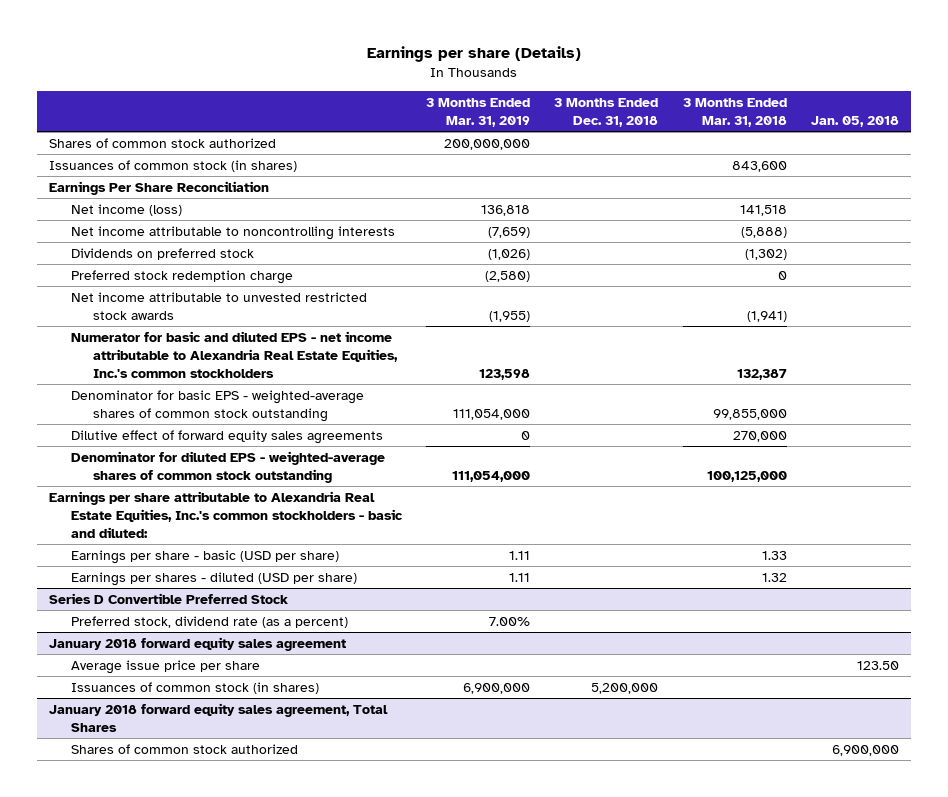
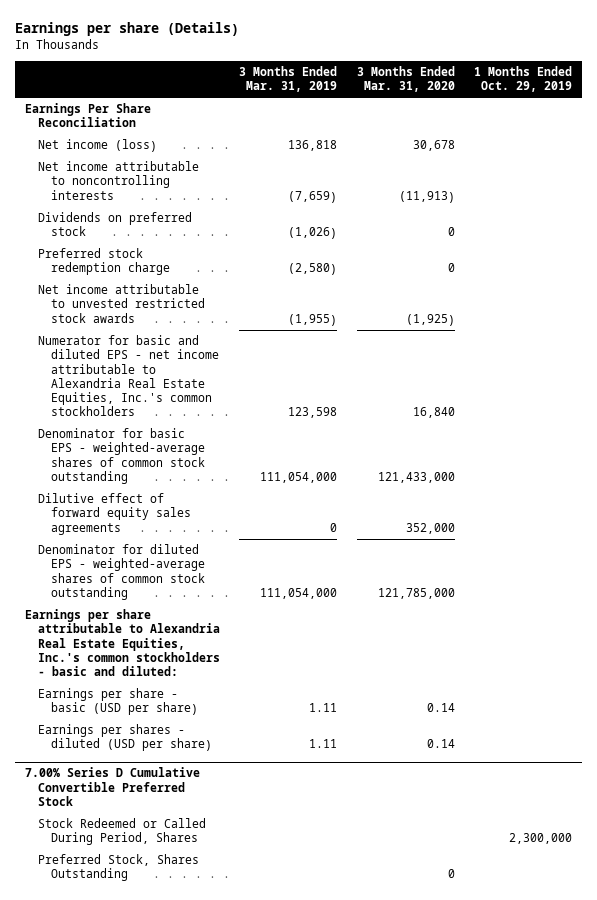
- | 3 Months Ended Mar. 31, 2019 | 3 Months Ended Dec. 31, 2018 | 3 Months Ended Mar. 31, 2018 | Jan. 05, 2018
+ | 3 Months Ended Mar. 31, 2019 | 3 Months Ended Mar. 31, 2020 | 1 Months Ended Oct. 29, 2019
- Shares of common stock authorized | 200,000,000 | | |
- Issuances of common stock (in shares) | | | 843,600 |
- Series D Convertible Preferred Stock
- Preferred stock, dividend rate (as a percent) | 7.00% | | |
- January 2018 forward equity sales agreement
- Average issue price per share | | | | 123.50
- Issuances of common stock (in shares) | 6,900,000 | 5,200,000 | |
- January 2018 forward equity sales agreement, Total Shares
- Shares of common stock authorized | | | | 6,900,000
+ 7.00% Series D Cumulative Convertible Preferred Stock
+ Stock Redeemed or Called During Period, Shares | | | 2,300,000
+ Preferred Stock, Shares Outstanding | | 0 |

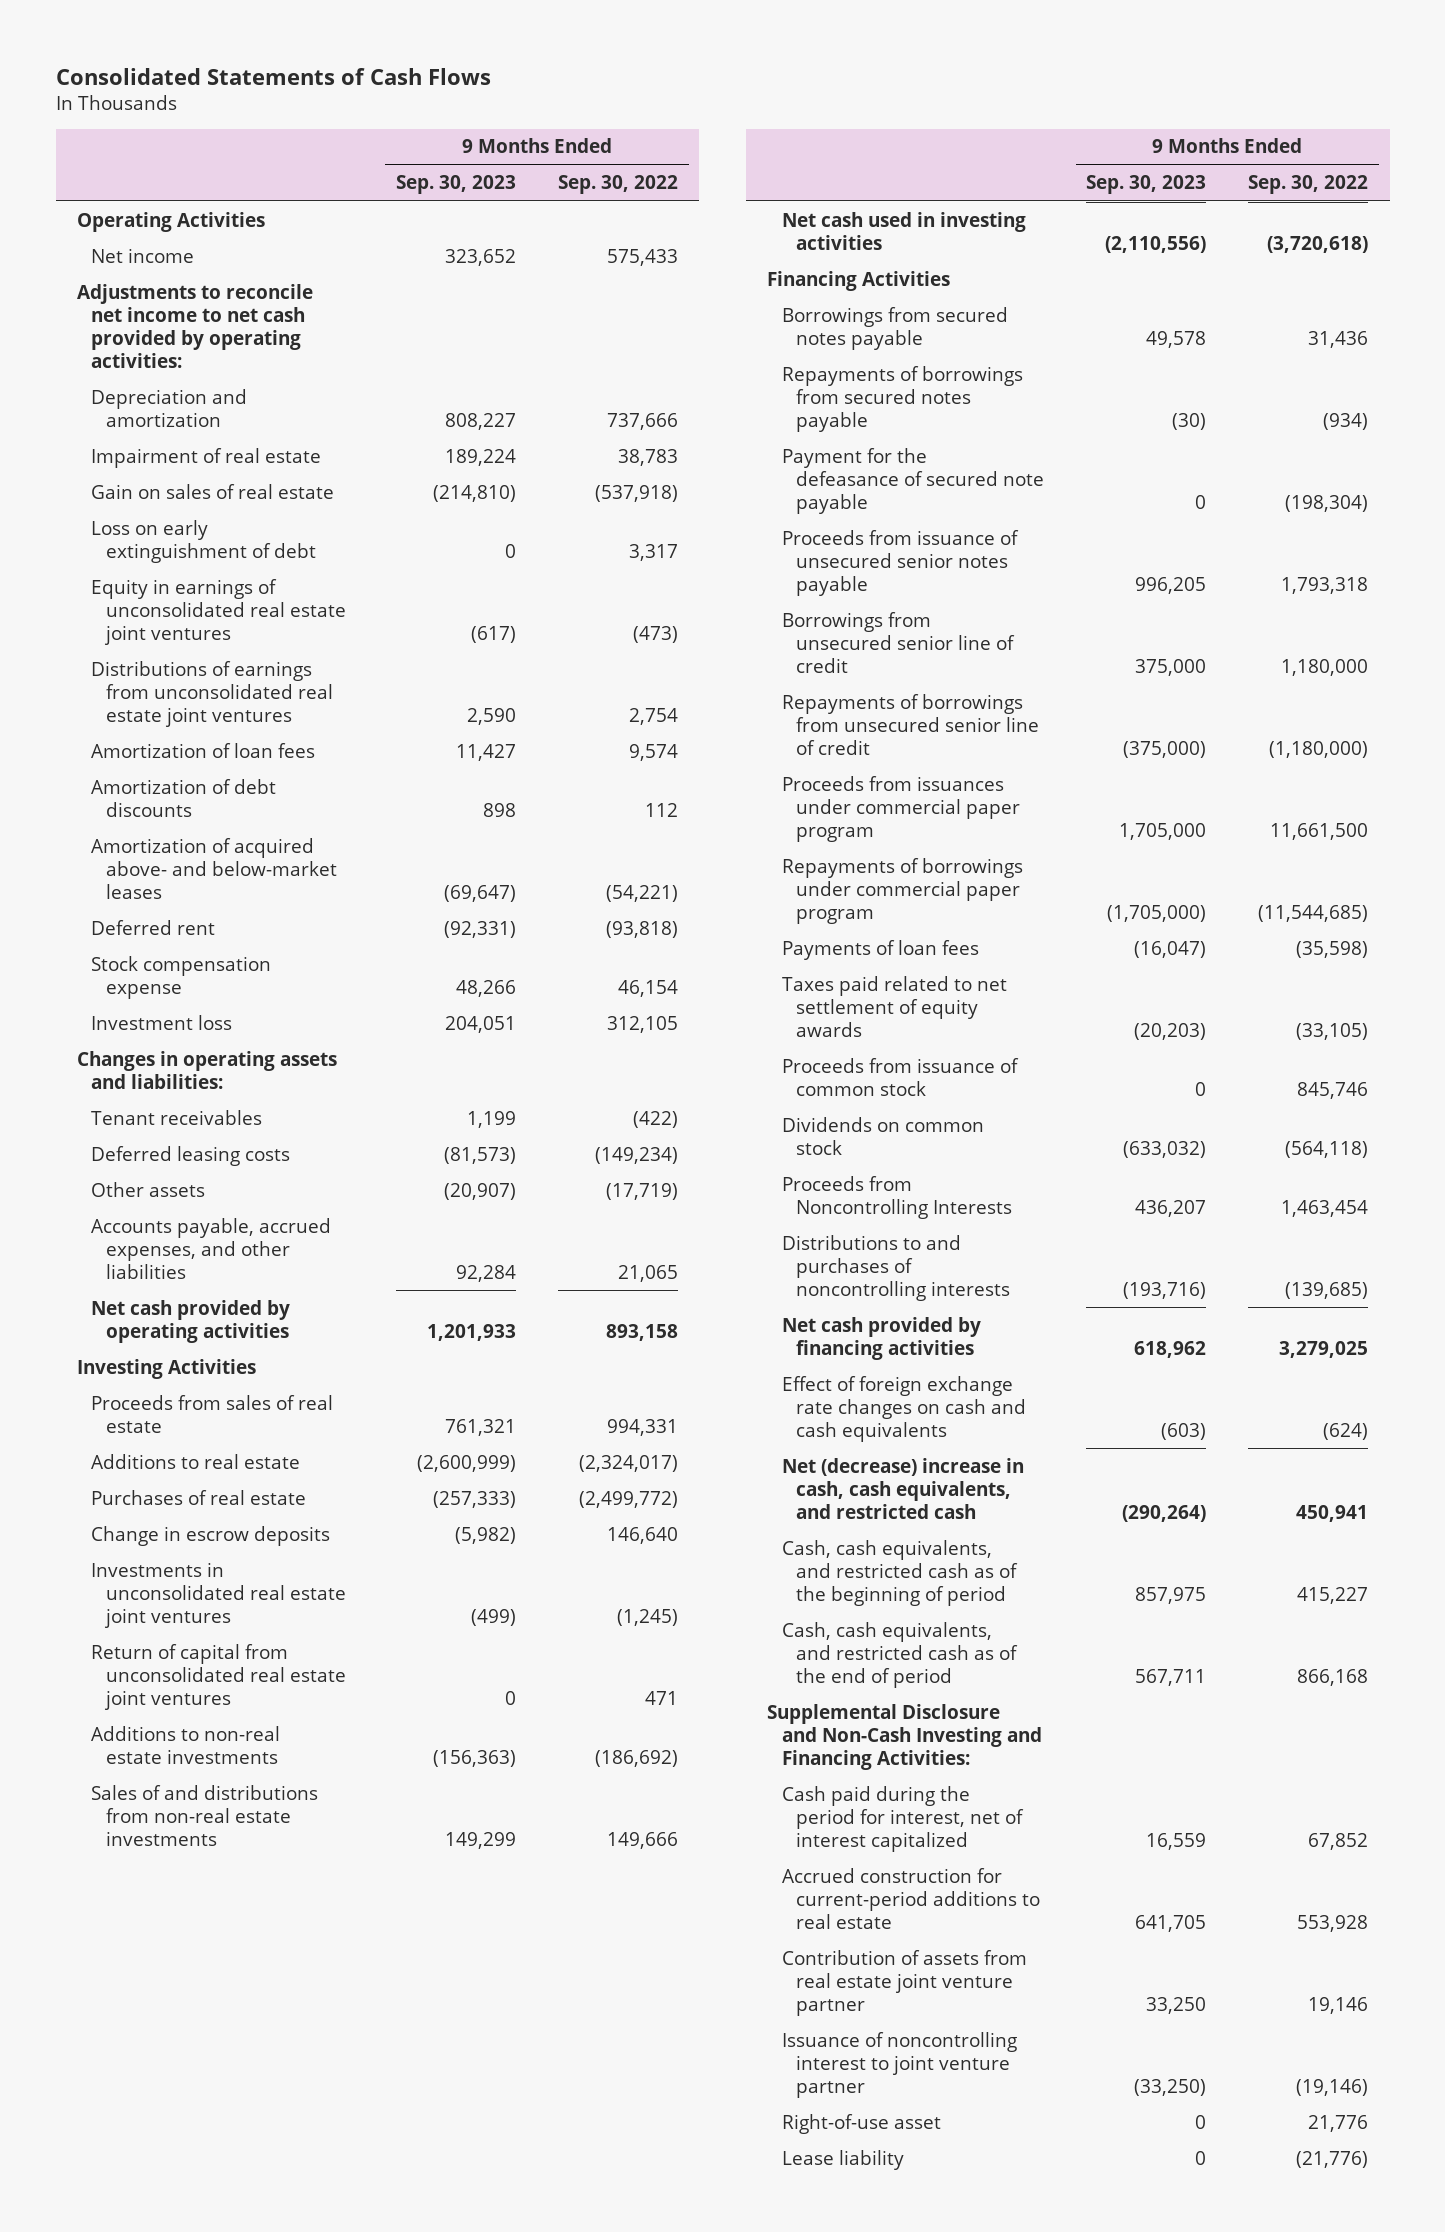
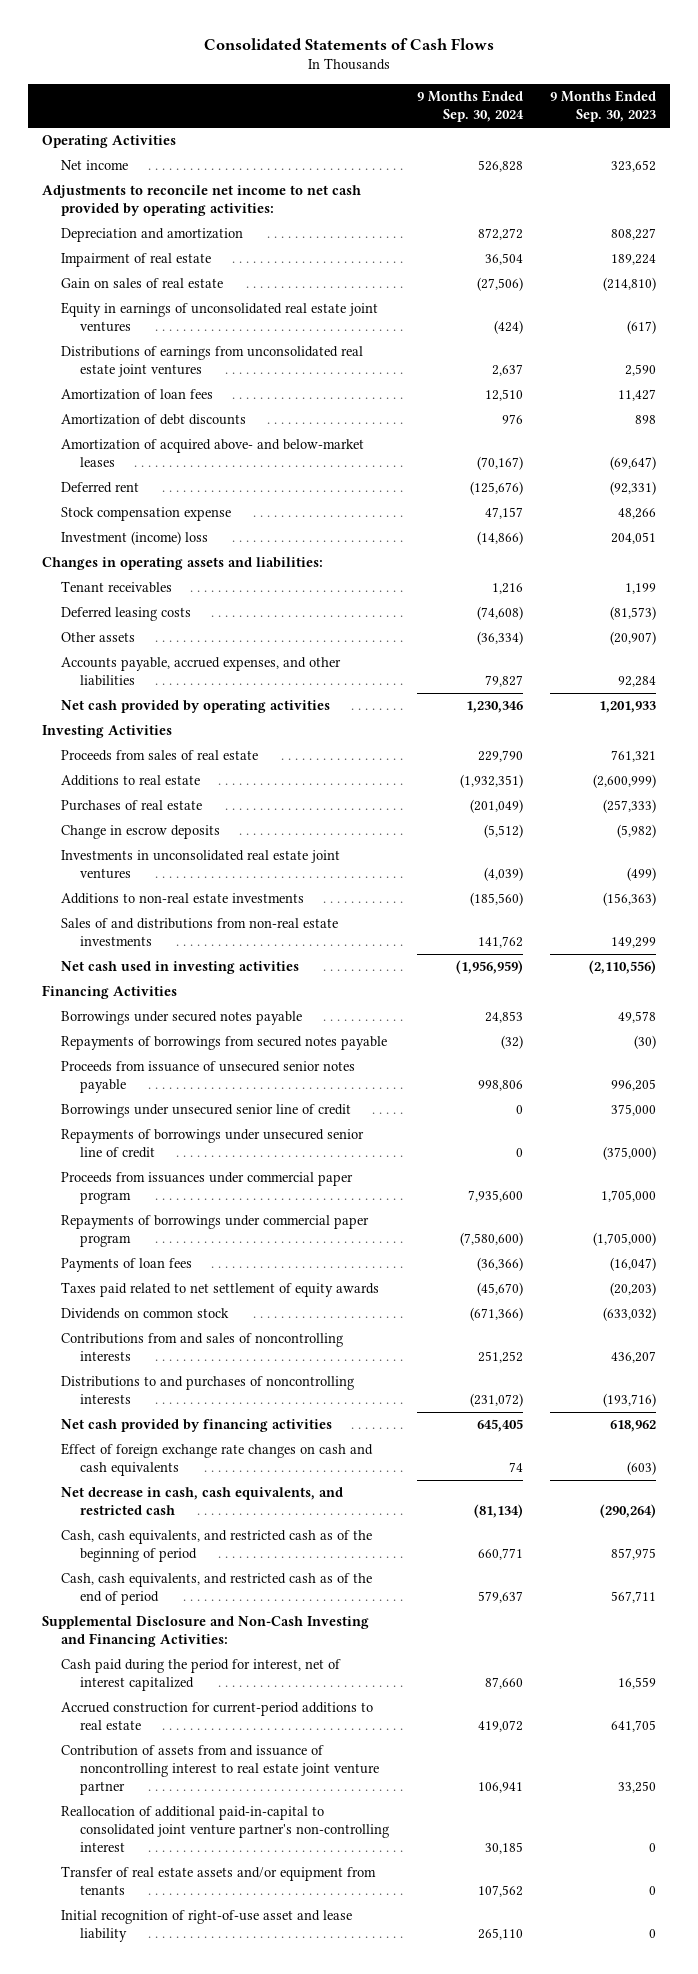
- | 9 Months Ended Sep. 30, 2023 | 9 Months Ended Sep. 30, 2022
+ | 9 Months Ended Sep. 30, 2024 | 9 Months Ended Sep. 30, 2023
- Loss on early extinguishment of debt | 0 | 3,317
- Investment loss | 204,051 | 312,105
+ Investment (income) loss | (14,866) | 204,051
- Return of capital from unconsolidated real estate joint ventures | 0 | 471
- Borrowings from secured notes payable | 49,578 | 31,436
+ Borrowings under secured notes payable | 24,853 | 49,578
- Payment for the defeasance of secured note payable | 0 | (198,304)
- Borrowings from unsecured senior line of credit | 375,000 | 1,180,000
- Repayments of borrowings from unsecured senior line of credit | (375,000) | (1,180,000)
+ Borrowings under unsecured senior line of credit | 0 | 375,000
+ Repayments of borrowings under unsecured senior line of credit | 0 | (375,000)
- Proceeds from issuance of common stock | 0 | 845,746
- Proceeds from Noncontrolling Interests | 436,207 | 1,463,454
+ Contributions from and sales of noncontrolling interests | 251,252 | 436,207
- Net (decrease) increase in cash, cash equivalents, and restricted cash | (290,264) | 450,941
+ Net decrease in cash, cash equivalents, and restricted cash | (81,134) | (290,264)
- Contribution of assets from real estate joint venture partner | 33,250 | 19,146
- Issuance of noncontrolling interest to joint venture partner | (33,250) | (19,146)
- Right-of-use asset | 0 | 21,776
- Lease liability | 0 | (21,776)
+ Contribution of assets from and issuance of noncontrolling interest to real estate joint venture partner | 106,941 | 33,250
+ Reallocation of additional paid-in-capital to consolidated joint venture partner's non-controlling interest | 30,185 | 0
+ Transfer of real estate assets and/or equipment from tenants | 107,562 | 0
+ Initial recognition of right-of-use asset and lease liability | 265,110 | 0

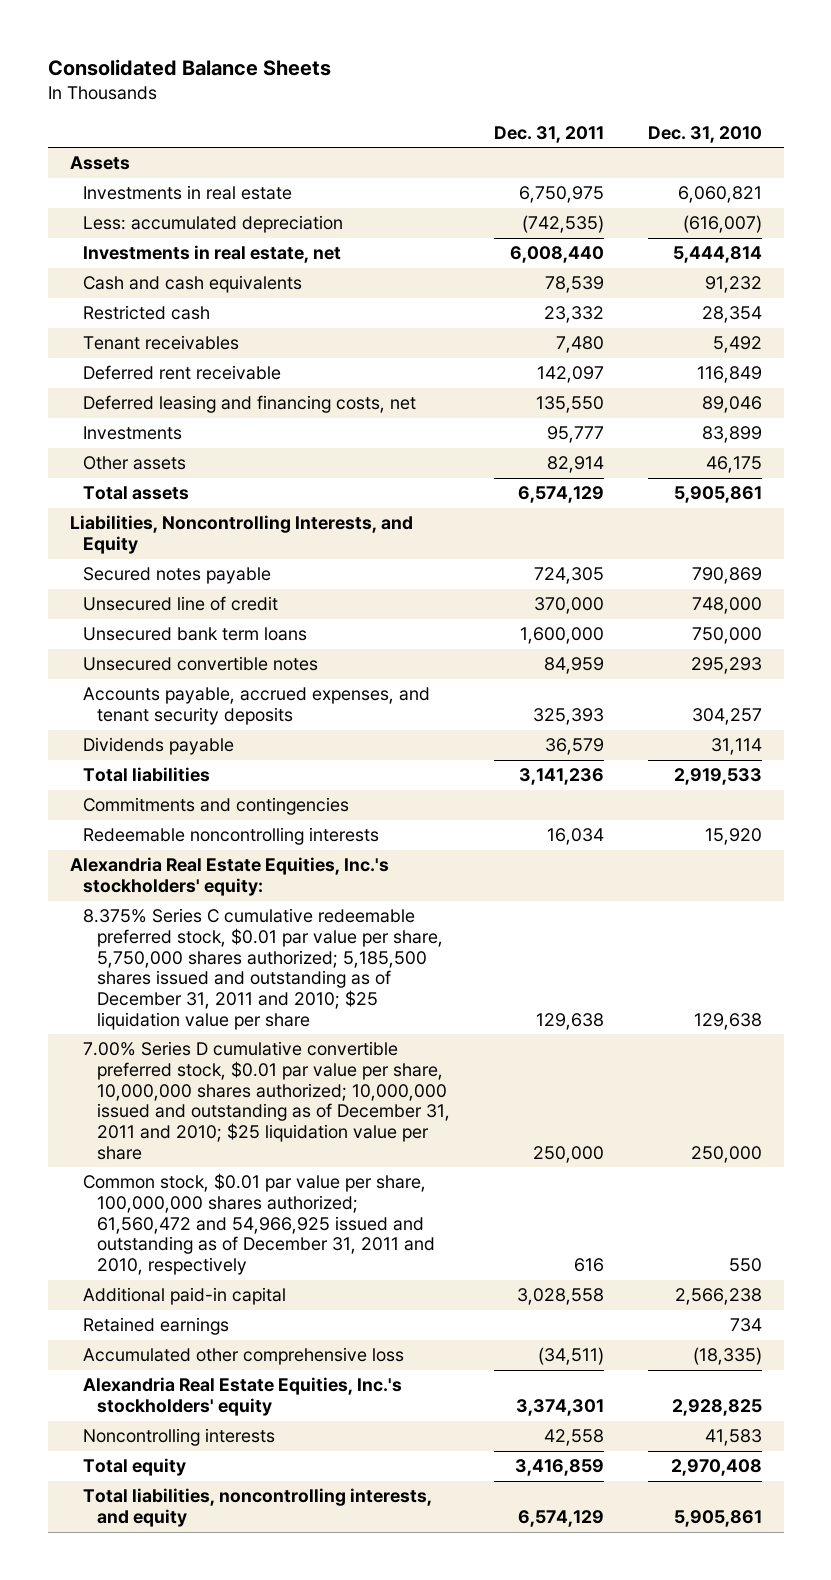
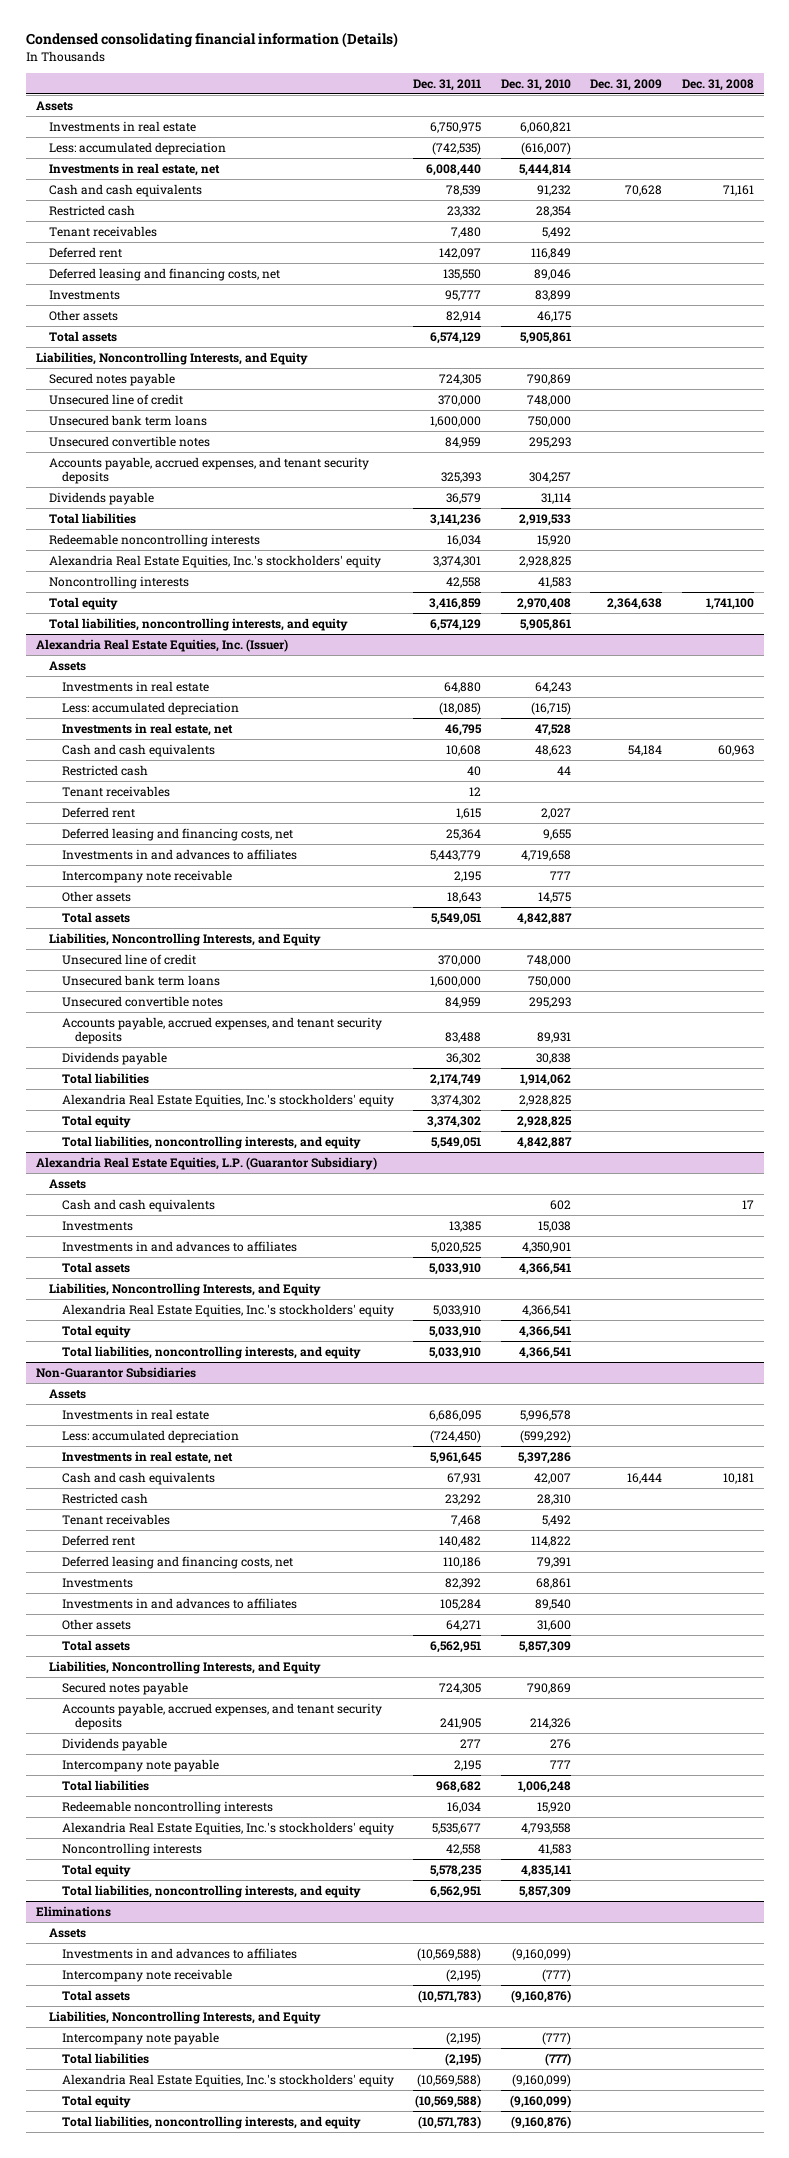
- Consolidated Balance Sheets
+ Condensed consolidating financial information (Details)
- | Dec. 31, 2011 | Dec. 31, 2010
+ | Dec. 31, 2011 | Dec. 31, 2010 | Dec. 31, 2009 | Dec. 31, 2008
- Deferred rent receivable | 142,097 | 116,849
+ Deferred rent | 142,097 | 116,849 | |
- Commitments and contingencies
- Alexandria Real Estate Equities, Inc.'s stockholders' equity:
- 8.375% Series C cumulative redeemable preferred stock, $0.01 par value per share, 5,750,000 shares authorized; 5,185,500 shares issued and outstanding as of December 31, 2011 and 2010; $25 liquidation value per share | 129,638 | 129,638
- 7.00% Series D cumulative convertible preferred stock, $0.01 par value per share, 10,000,000 shares authorized; 10,000,000 issued and outstanding as of December 31, 2011 and 2010; $25 liquidation value per share | 250,000 | 250,000
- Common stock, $0.01 par value per share, 100,000,000 shares authorized; 61,560,472 and 54,966,925 issued and outstanding as of December 31, 2011 and 2010, respectively | 616 | 550
- Additional paid-in capital | 3,028,558 | 2,566,238
- Retained earnings | | 734
- Accumulated other comprehensive loss | (34,511) | (18,335)
+ Alexandria Real Estate Equities, Inc. (Issuer)
+ Assets
+ Investments in real estate | 64,880 | 64,243 | |
+ Less: accumulated depreciation | (18,085) | (16,715) | |
+ Investments in real estate, net | 46,795 | 47,528 | |
+ Cash and cash equivalents | 10,608 | 48,623 | 54,184 | 60,963
+ Restricted cash | 40 | 44 | |
+ Tenant receivables | 12 | | |
+ Deferred rent | 1,615 | 2,027 | |
+ Deferred leasing and financing costs, net | 25,364 | 9,655 | |
+ Investments in and advances to affiliates | 5,443,779 | 4,719,658 | |
+ Intercompany note receivable | 2,195 | 777 | |
+ Other assets | 18,643 | 14,575 | |
+ Total assets | 5,549,051 | 4,842,887 | |
+ Liabilities, Noncontrolling Interests, and Equity
+ Unsecured line of credit | 370,000 | 748,000 | |
+ Unsecured bank term loans | 1,600,000 | 750,000 | |
+ Unsecured convertible notes | 84,959 | 295,293 | |
+ Accounts payable, accrued expenses, and tenant security deposits | 83,488 | 89,931 | |
+ Dividends payable | 36,302 | 30,838 | |
+ Total liabilities | 2,174,749 | 1,914,062 | |
+ Alexandria Real Estate Equities, Inc.'s stockholders' equity | 3,374,302 | 2,928,825 | |
+ Total equity | 3,374,302 | 2,928,825 | |
+ Total liabilities, noncontrolling interests, and equity | 5,549,051 | 4,842,887 | |
+ Alexandria Real Estate Equities, L.P. (Guarantor Subsidiary)
+ Assets
+ Cash and cash equivalents | | 602 | | 17
+ Investments | 13,385 | 15,038 | |
+ Investments in and advances to affiliates | 5,020,525 | 4,350,901 | |
+ Total assets | 5,033,910 | 4,366,541 | |
+ Liabilities, Noncontrolling Interests, and Equity
+ Alexandria Real Estate Equities, Inc.'s stockholders' equity | 5,033,910 | 4,366,541 | |
+ Total equity | 5,033,910 | 4,366,541 | |
+ Total liabilities, noncontrolling interests, and equity | 5,033,910 | 4,366,541 | |
+ Non-Guarantor Subsidiaries
+ Assets
+ Investments in real estate | 6,686,095 | 5,996,578 | |
+ Less: accumulated depreciation | (724,450) | (599,292) | |
+ Investments in real estate, net | 5,961,645 | 5,397,286 | |
+ Cash and cash equivalents | 67,931 | 42,007 | 16,444 | 10,181
+ Restricted cash | 23,292 | 28,310 | |
+ Tenant receivables | 7,468 | 5,492 | |
+ Deferred rent | 140,482 | 114,822 | |
+ Deferred leasing and financing costs, net | 110,186 | 79,391 | |
+ Investments | 82,392 | 68,861 | |
+ Investments in and advances to affiliates | 105,284 | 89,540 | |
+ Other assets | 64,271 | 31,600 | |
+ Total assets | 6,562,951 | 5,857,309 | |
+ Liabilities, Noncontrolling Interests, and Equity
+ Secured notes payable | 724,305 | 790,869 | |
+ Accounts payable, accrued expenses, and tenant security deposits | 241,905 | 214,326 | |
+ Dividends payable | 277 | 276 | |
+ Intercompany note payable | 2,195 | 777 | |
+ Total liabilities | 968,682 | 1,006,248 | |
+ Redeemable noncontrolling interests | 16,034 | 15,920 | |
+ Alexandria Real Estate Equities, Inc.'s stockholders' equity | 5,535,677 | 4,793,558 | |
+ Noncontrolling interests | 42,558 | 41,583 | |
+ Total equity | 5,578,235 | 4,835,141 | |
+ Total liabilities, noncontrolling interests, and equity | 6,562,951 | 5,857,309 | |
+ Eliminations
+ Assets
+ Investments in and advances to affiliates | (10,569,588) | (9,160,099) | |
+ Intercompany note receivable | (2,195) | (777) | |
+ Total assets | (10,571,783) | (9,160,876) | |
+ Liabilities, Noncontrolling Interests, and Equity
+ Intercompany note payable | (2,195) | (777) | |
+ Total liabilities | (2,195) | (777) | |
+ Alexandria Real Estate Equities, Inc.'s stockholders' equity | (10,569,588) | (9,160,099) | |
+ Total equity | (10,569,588) | (9,160,099) | |
+ Total liabilities, noncontrolling interests, and equity | (10,571,783) | (9,160,876) | |

